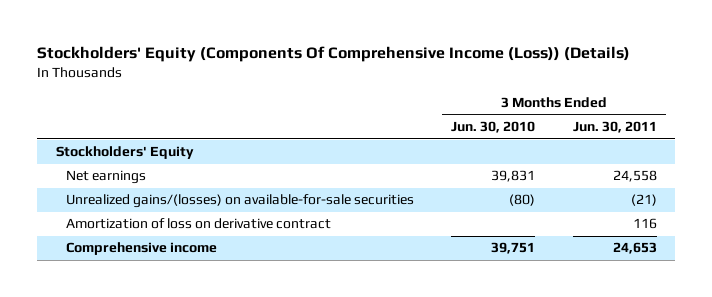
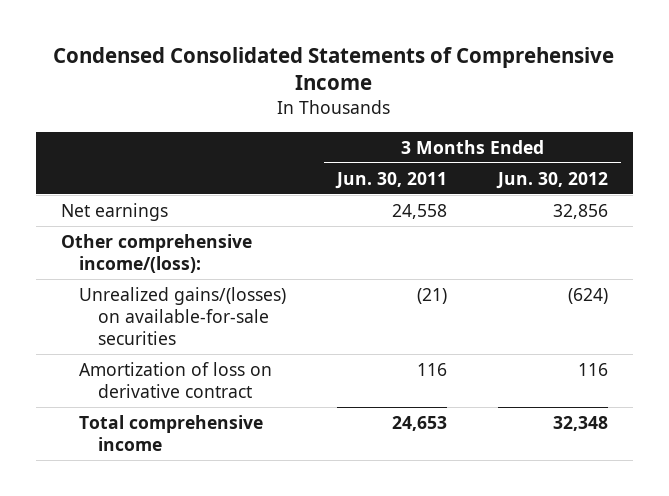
- Stockholders' Equity (Components Of Comprehensive Income (Loss)) (Details)
+ Condensed Consolidated Statements of Comprehensive Income
- | 3 Months Ended Jun. 30, 2010 | 3 Months Ended Jun. 30, 2011
+ | 3 Months Ended Jun. 30, 2011 | 3 Months Ended Jun. 30, 2012
- Stockholders' Equity
+ Other comprehensive income/(loss):
- Comprehensive income | 39,751 | 24,653
+ Total comprehensive income | 24,653 | 32,348

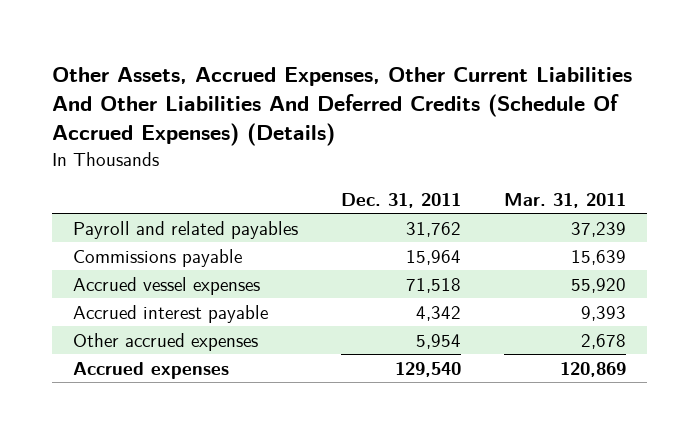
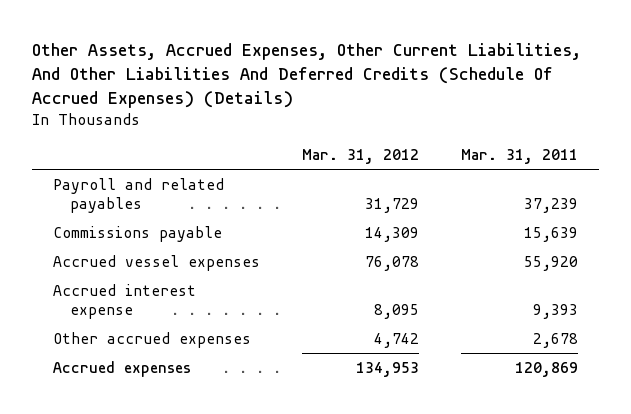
- Other Assets, Accrued Expenses, Other Current Liabilities And Other Liabilities And Deferred Credits (Schedule Of Accrued Expenses) (Details)
+ Other Assets, Accrued Expenses, Other Current Liabilities, And Other Liabilities And Deferred Credits (Schedule Of Accrued Expenses) (Details)
- | Dec. 31, 2011 | Mar. 31, 2011
+ | Mar. 31, 2012 | Mar. 31, 2011
- Accrued interest payable | 4,342 | 9,393
+ Accrued interest expense | 8,095 | 9,393

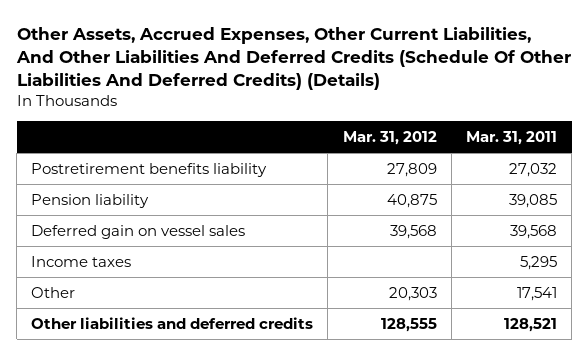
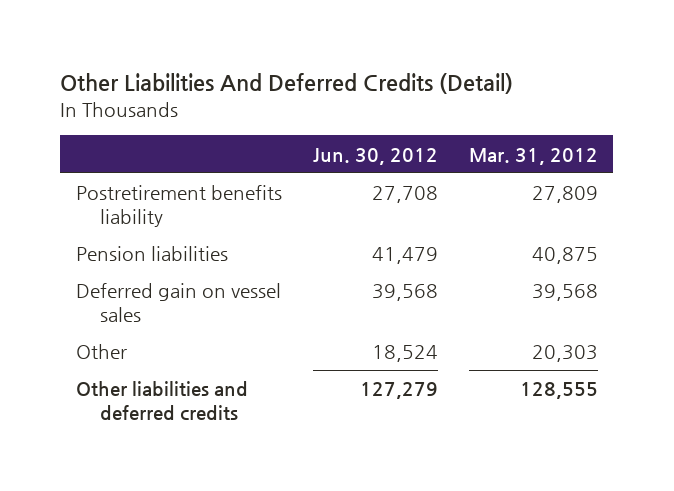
- Other Assets, Accrued Expenses, Other Current Liabilities, And Other Liabilities And Deferred Credits (Schedule Of Other Liabilities And Deferred Credits) (Details)
+ Other Liabilities And Deferred Credits (Detail)
- | Mar. 31, 2012 | Mar. 31, 2011
+ | Jun. 30, 2012 | Mar. 31, 2012
- Pension liability | 40,875 | 39,085
+ Pension liabilities | 41,479 | 40,875
- Income taxes | | 5,295

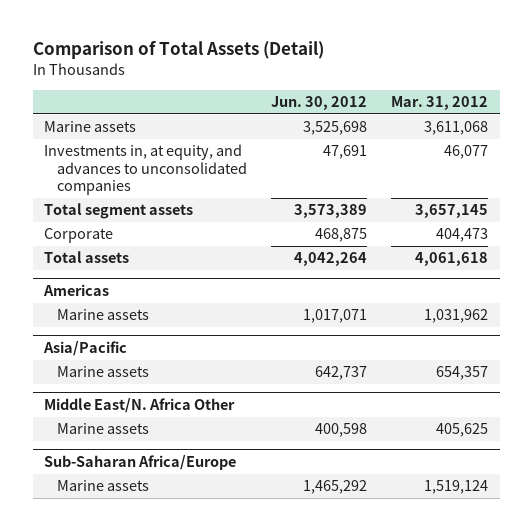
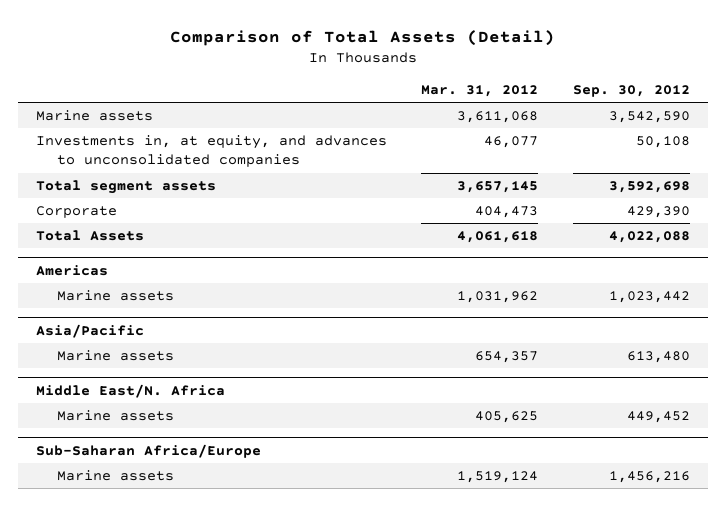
- | Jun. 30, 2012 | Mar. 31, 2012
+ | Mar. 31, 2012 | Sep. 30, 2012
- Total assets | 4,042,264 | 4,061,618
+ Total Assets | 4,061,618 | 4,022,088
- Middle East/N. Africa Other
+ Middle East/N. Africa

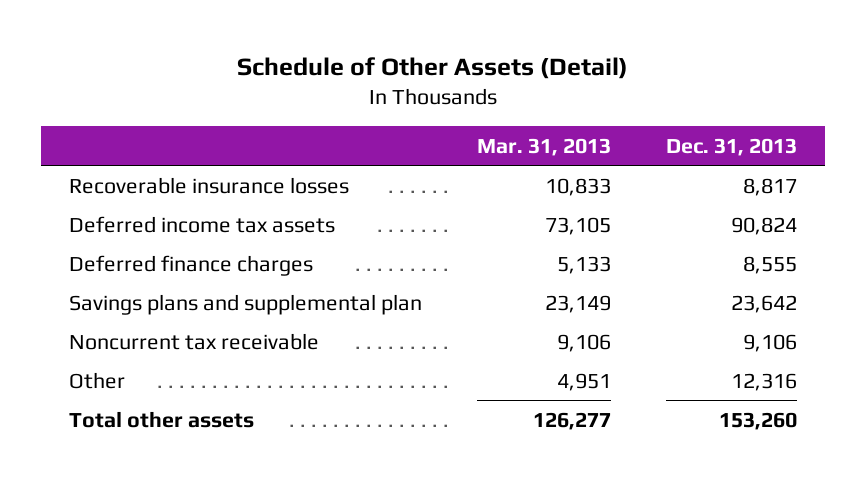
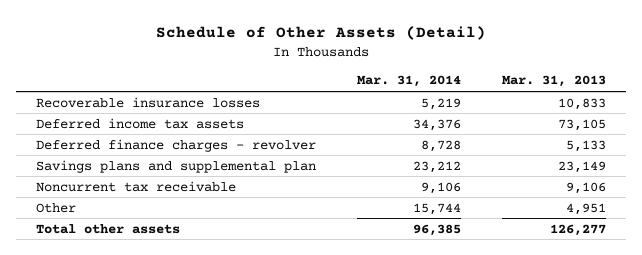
- | Mar. 31, 2013 | Dec. 31, 2013
+ | Mar. 31, 2014 | Mar. 31, 2013
- Deferred finance charges | 5,133 | 8,555
+ Deferred finance charges - revolver | 8,728 | 5,133

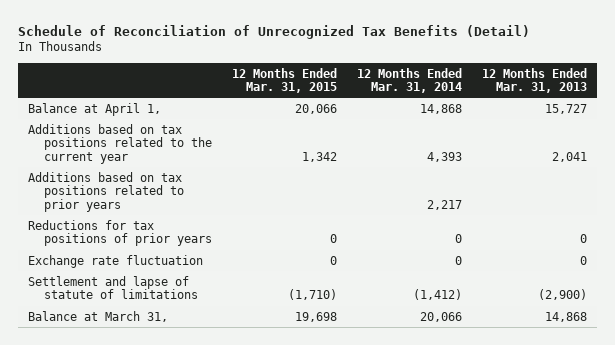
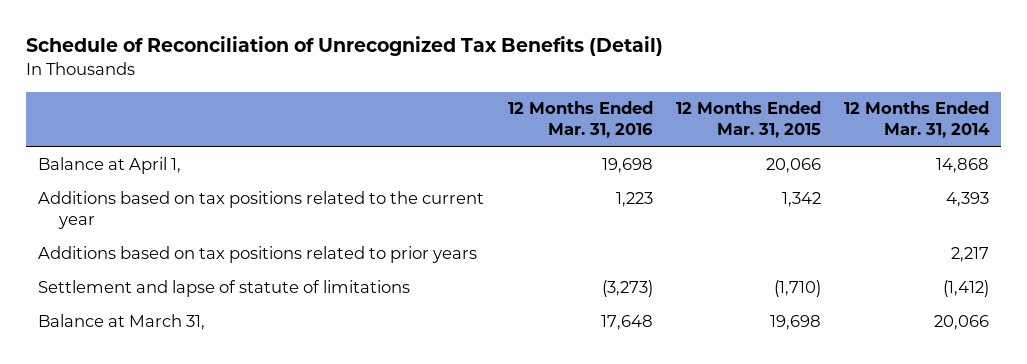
- | 12 Months Ended Mar. 31, 2015 | 12 Months Ended Mar. 31, 2014 | 12 Months Ended Mar. 31, 2013
+ | 12 Months Ended Mar. 31, 2016 | 12 Months Ended Mar. 31, 2015 | 12 Months Ended Mar. 31, 2014
- Reductions for tax positions of prior years | 0 | 0 | 0
- Exchange rate fluctuation | 0 | 0 | 0

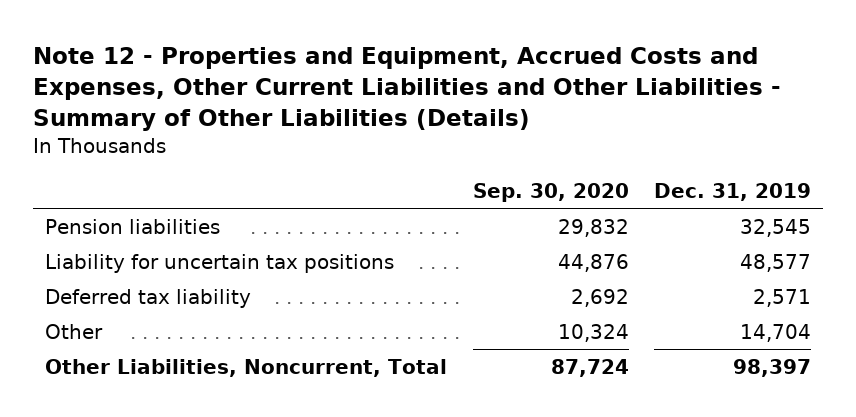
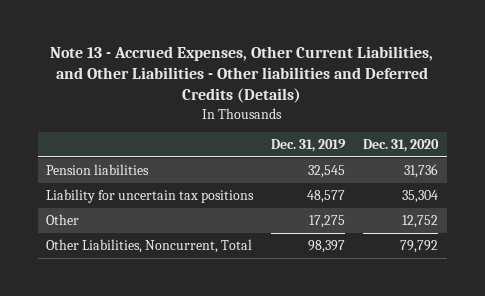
- Note 12 - Properties and Equipment, Accrued Costs and Expenses, Other Current Liabilities and Other Liabilities - Summary of Other Liabilities (Details)
+ Note 13 - Accrued Expenses, Other Current Liabilities, and Other Liabilities - Other liabilities and Deferred Credits (Details)
- | Sep. 30, 2020 | Dec. 31, 2019
+ | Dec. 31, 2019 | Dec. 31, 2020
- Deferred tax liability | 2,692 | 2,571
- Other | 10,324 | 14,704
+ Other | 17,275 | 12,752

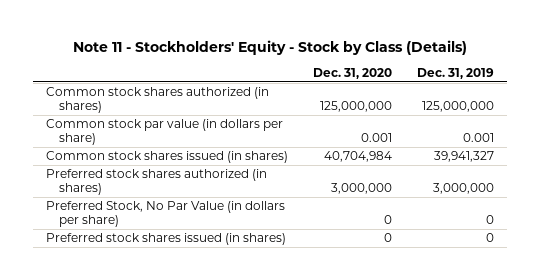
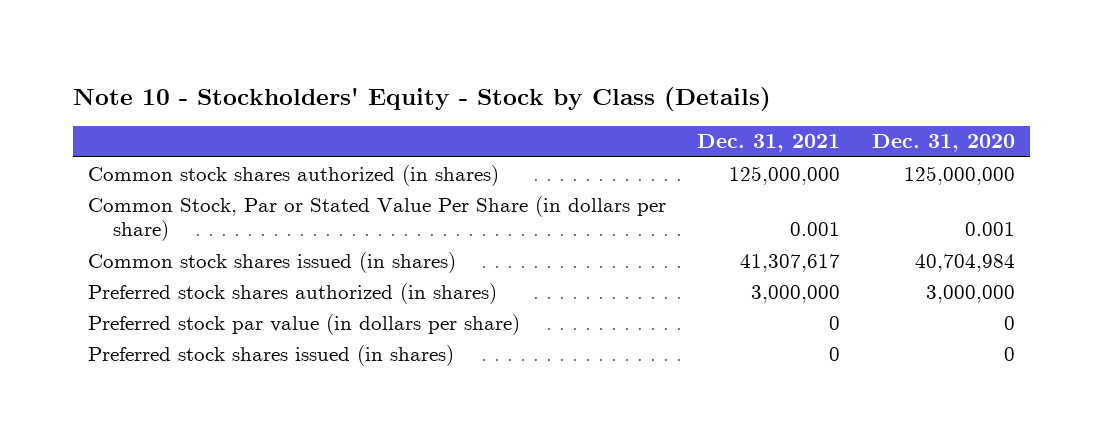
- Note 11 - Stockholders' Equity - Stock by Class (Details)
+ Note 10 - Stockholders' Equity - Stock by Class (Details)
- | Dec. 31, 2020 | Dec. 31, 2019
+ | Dec. 31, 2021 | Dec. 31, 2020
- Common stock par value (in dollars per share) | 0.001 | 0.001
+ Common Stock, Par or Stated Value Per Share (in dollars per share) | 0.001 | 0.001
- Preferred Stock, No Par Value (in dollars per share) | 0 | 0
+ Preferred stock par value (in dollars per share) | 0 | 0

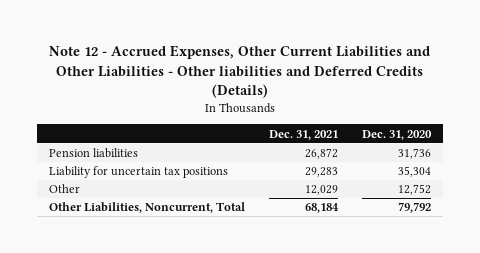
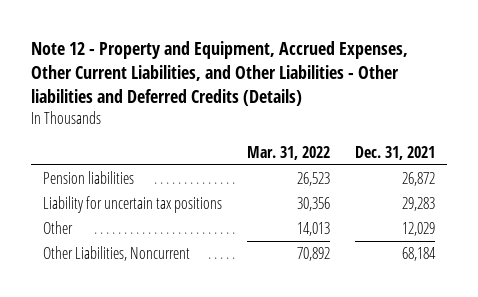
- Note 12 - Accrued Expenses, Other Current Liabilities and Other Liabilities - Other liabilities and Deferred Credits (Details)
+ Note 12 - Property and Equipment, Accrued Expenses, Other Current Liabilities, and Other Liabilities - Other liabilities and Deferred Credits (Details)
- | Dec. 31, 2021 | Dec. 31, 2020
+ | Mar. 31, 2022 | Dec. 31, 2021
- Other Liabilities, Noncurrent, Total | 68,184 | 79,792
+ Other Liabilities, Noncurrent | 70,892 | 68,184

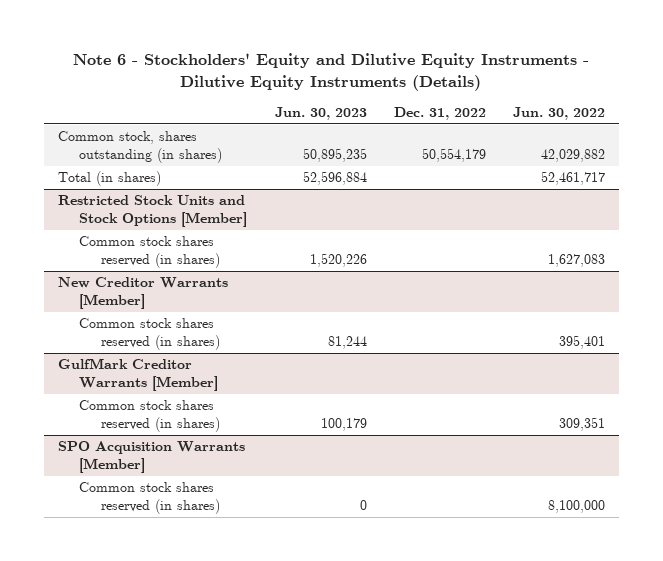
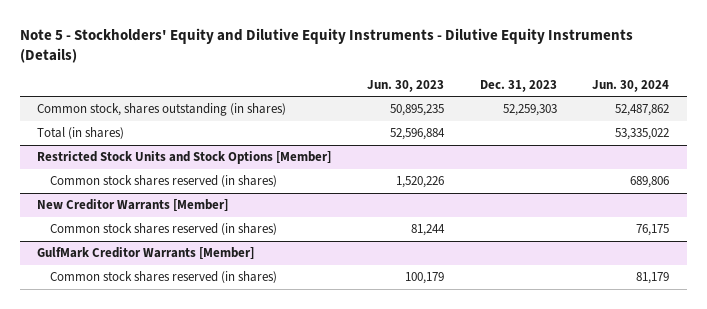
- Note 6 - Stockholders' Equity and Dilutive Equity Instruments - Dilutive Equity Instruments (Details)
+ Note 5 - Stockholders' Equity and Dilutive Equity Instruments - Dilutive Equity Instruments (Details)
- | Jun. 30, 2023 | Dec. 31, 2022 | Jun. 30, 2022
+ | Jun. 30, 2023 | Dec. 31, 2023 | Jun. 30, 2024
- SPO Acquisition Warrants [Member]
- Common stock shares reserved (in shares) | 0 | | 8,100,000

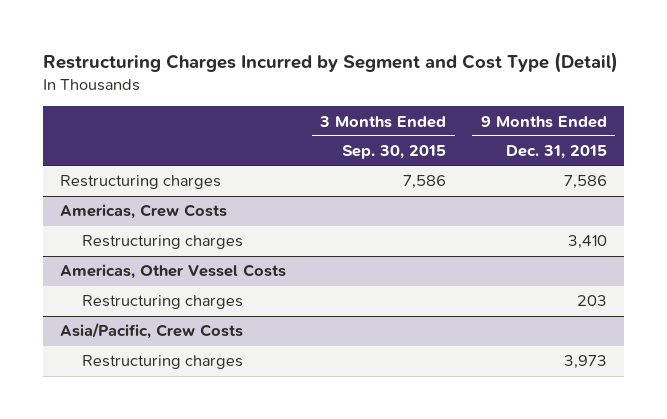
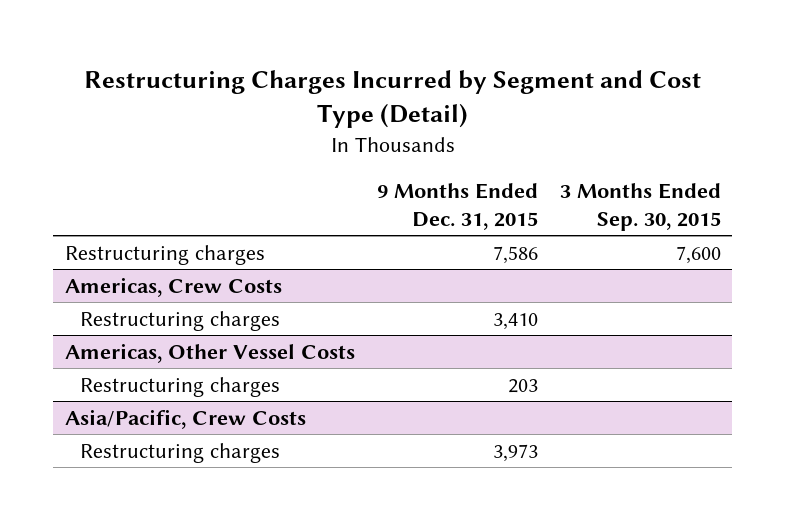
- | 3 Months Ended Sep. 30, 2015 | 9 Months Ended Dec. 31, 2015
+ | 9 Months Ended Dec. 31, 2015 | 3 Months Ended Sep. 30, 2015
- Restructuring charges | 7,586 | 7,586
+ Restructuring charges | 7,586 | 7,600

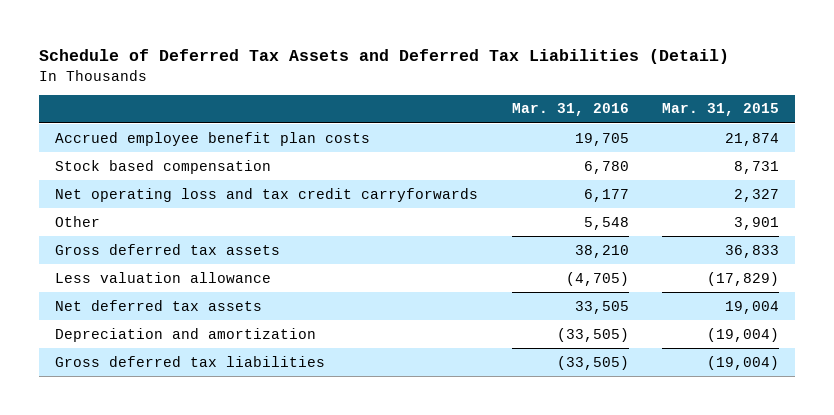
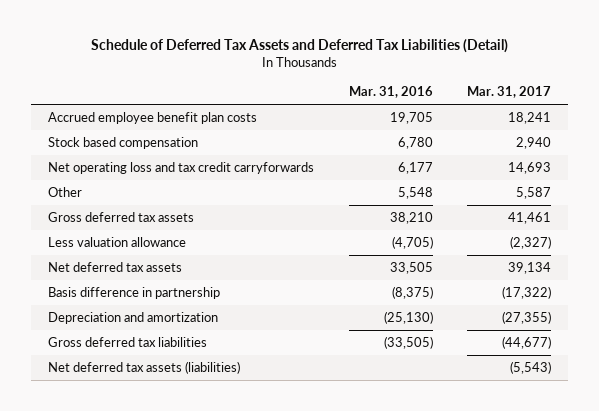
- | Mar. 31, 2016 | Mar. 31, 2015
+ | Mar. 31, 2016 | Mar. 31, 2017
- Depreciation and amortization | (33,505) | (19,004)
+ Basis difference in partnership | (8,375) | (17,322)
+ Depreciation and amortization | (25,130) | (27,355)
+ Net deferred tax assets (liabilities) | | (5,543)

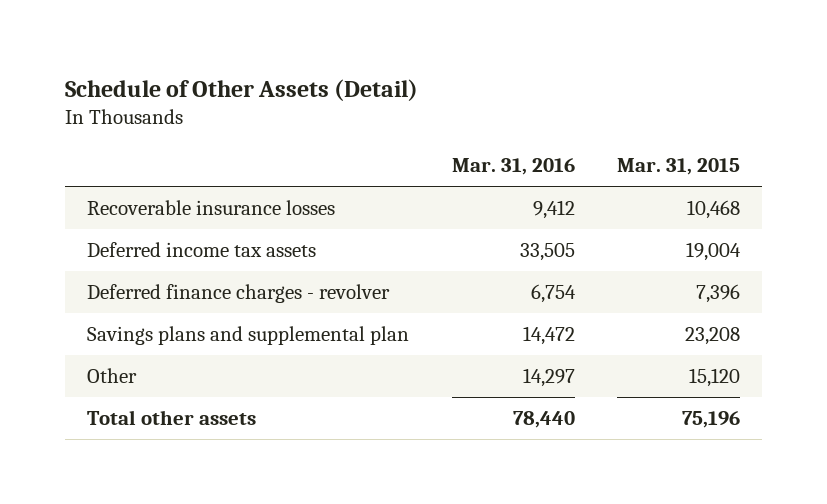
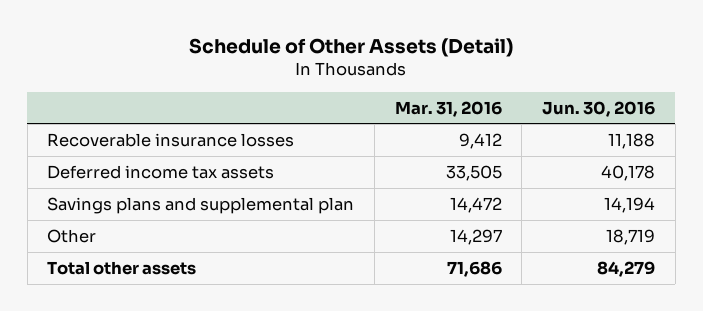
- | Mar. 31, 2016 | Mar. 31, 2015
+ | Mar. 31, 2016 | Jun. 30, 2016
- Deferred finance charges - revolver | 6,754 | 7,396
- Total other assets | 78,440 | 75,196
+ Total other assets | 71,686 | 84,279

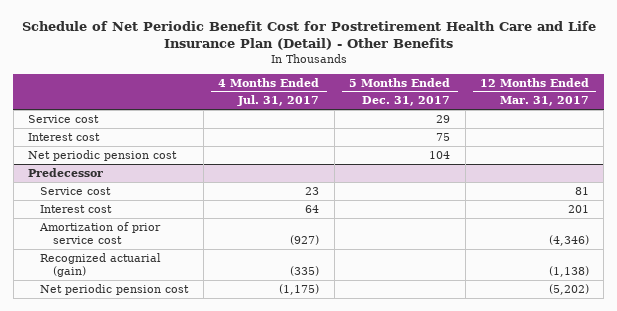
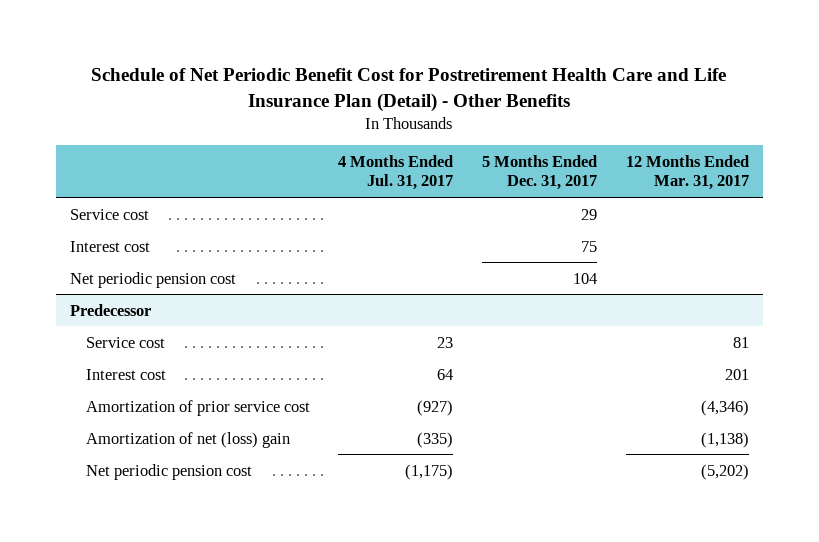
@ Predecessor
- Recognized actuarial (gain) | (335) | | (1,138)
+ Amortization of net (loss) gain | (335) | | (1,138)

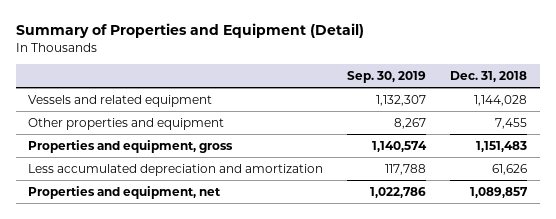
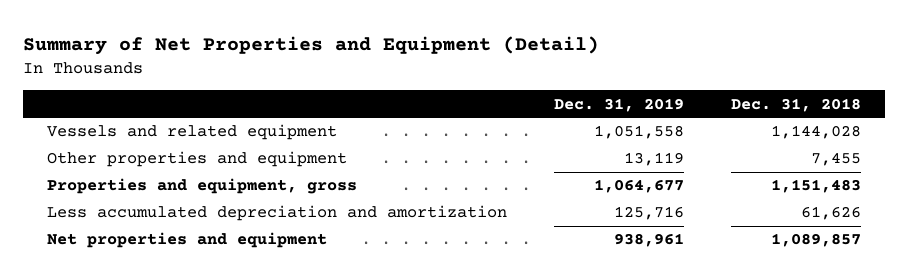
- Summary of Properties and Equipment (Detail)
+ Summary of Net Properties and Equipment (Detail)
- | Sep. 30, 2019 | Dec. 31, 2018
+ | Dec. 31, 2019 | Dec. 31, 2018
- Properties and equipment, net | 1,022,786 | 1,089,857
+ Net properties and equipment | 938,961 | 1,089,857

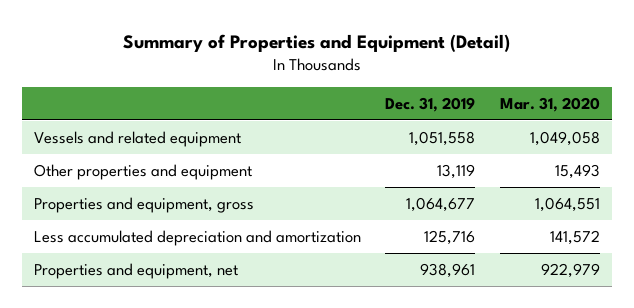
- Summary of Net Properties and Equipment (Detail)
+ Summary of Properties and Equipment (Detail)
- | Dec. 31, 2019 | Dec. 31, 2018
+ | Dec. 31, 2019 | Mar. 31, 2020
- Net properties and equipment | 938,961 | 1,089,857
+ Properties and equipment, net | 938,961 | 922,979

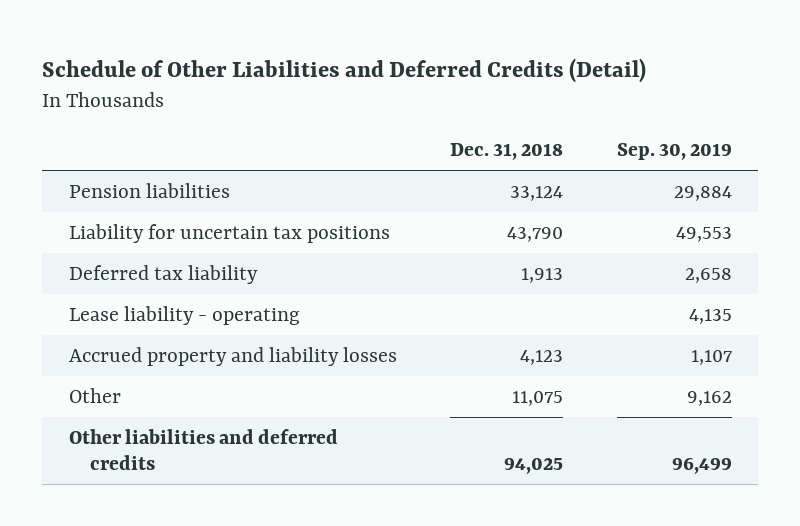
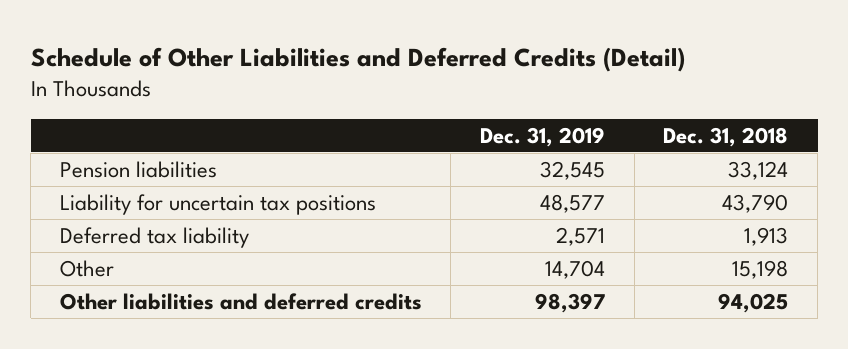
- | Dec. 31, 2018 | Sep. 30, 2019
+ | Dec. 31, 2019 | Dec. 31, 2018
- Lease liability - operating | | 4,135
- Accrued property and liability losses | 4,123 | 1,107
- Other | 11,075 | 9,162
+ Other | 14,704 | 15,198

